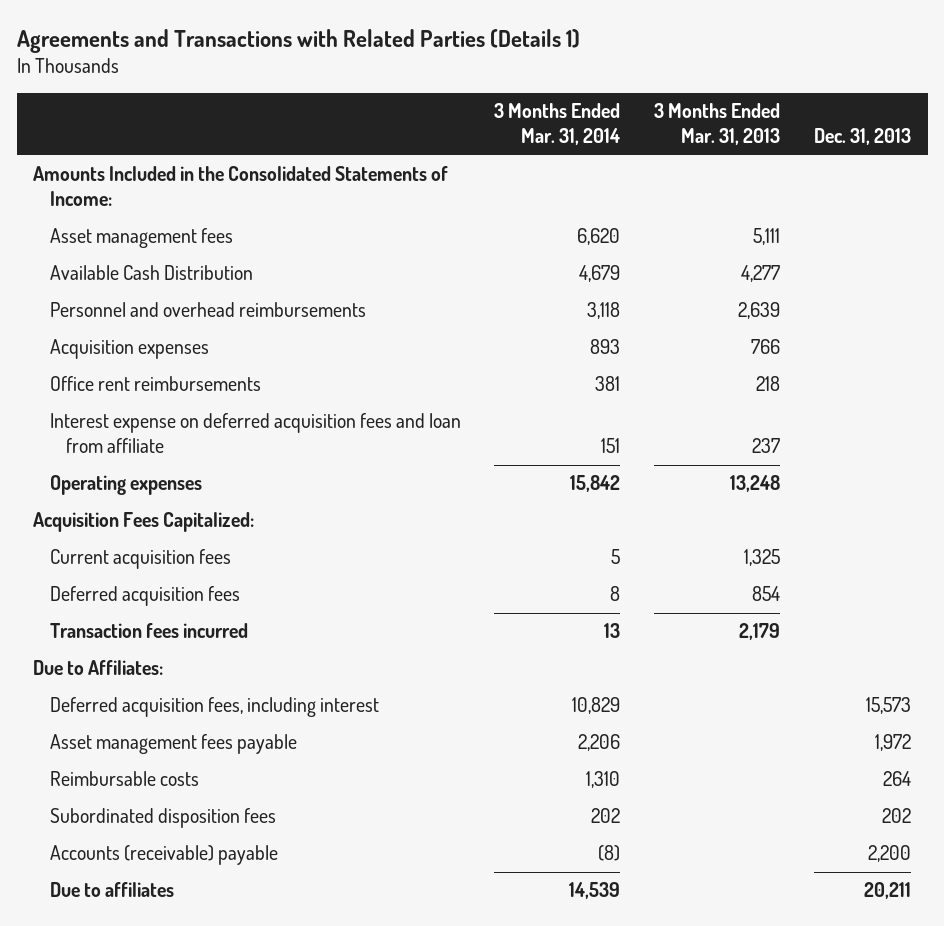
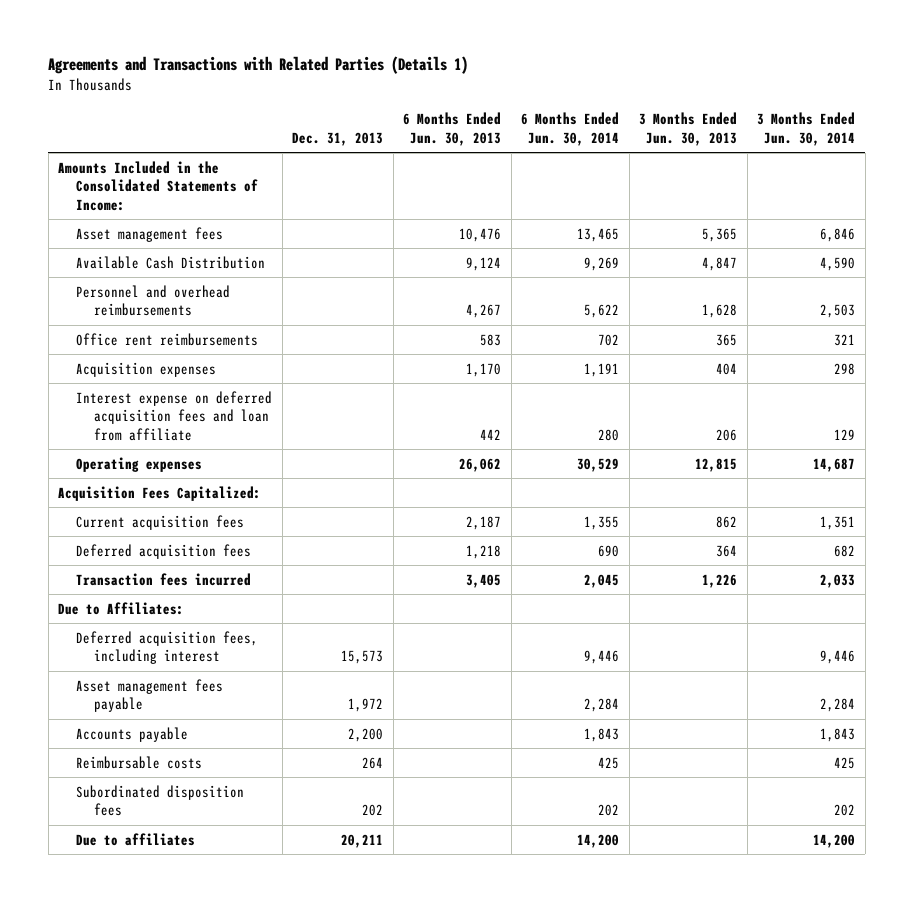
- | 3 Months Ended Mar. 31, 2014 | 3 Months Ended Mar. 31, 2013 | Dec. 31, 2013
+ | Dec. 31, 2013 | 6 Months Ended Jun. 30, 2013 | 6 Months Ended Jun. 30, 2014 | 3 Months Ended Jun. 30, 2013 | 3 Months Ended Jun. 30, 2014
moved down: Acquisition expenses | | 1,170 | 1,191 | 404 | 298
+ Accounts payable | 2,200 | | 1,843 | | 1,843
- Accounts (receivable) payable | (8) | | 2,200

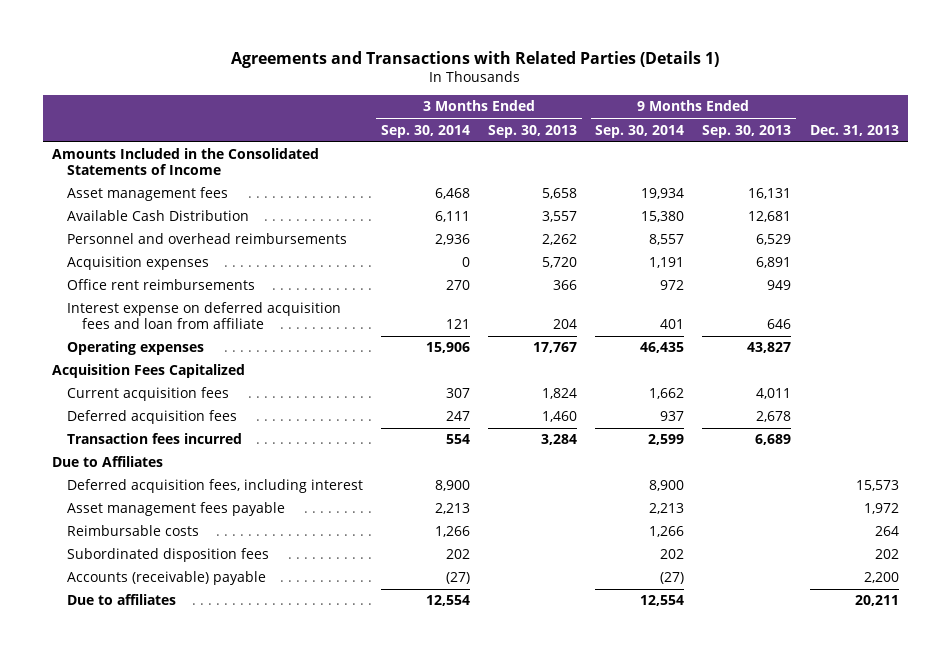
- | Dec. 31, 2013 | 6 Months Ended Jun. 30, 2013 | 6 Months Ended Jun. 30, 2014 | 3 Months Ended Jun. 30, 2013 | 3 Months Ended Jun. 30, 2014
+ | 3 Months Ended Sep. 30, 2014 | 3 Months Ended Sep. 30, 2013 | 9 Months Ended Sep. 30, 2014 | 9 Months Ended Sep. 30, 2013 | Dec. 31, 2013
- Amounts Included in the Consolidated Statements of Income:
+ Amounts Included in the Consolidated Statements of Income
moved down: Office rent reimbursements | 270 | 366 | 972 | 949 |
- Acquisition Fees Capitalized:
+ Acquisition Fees Capitalized
- Due to Affiliates:
+ Due to Affiliates
- Accounts payable | 2,200 | | 1,843 | | 1,843
+ Accounts (receivable) payable | (27) | | (27) | | 2,200

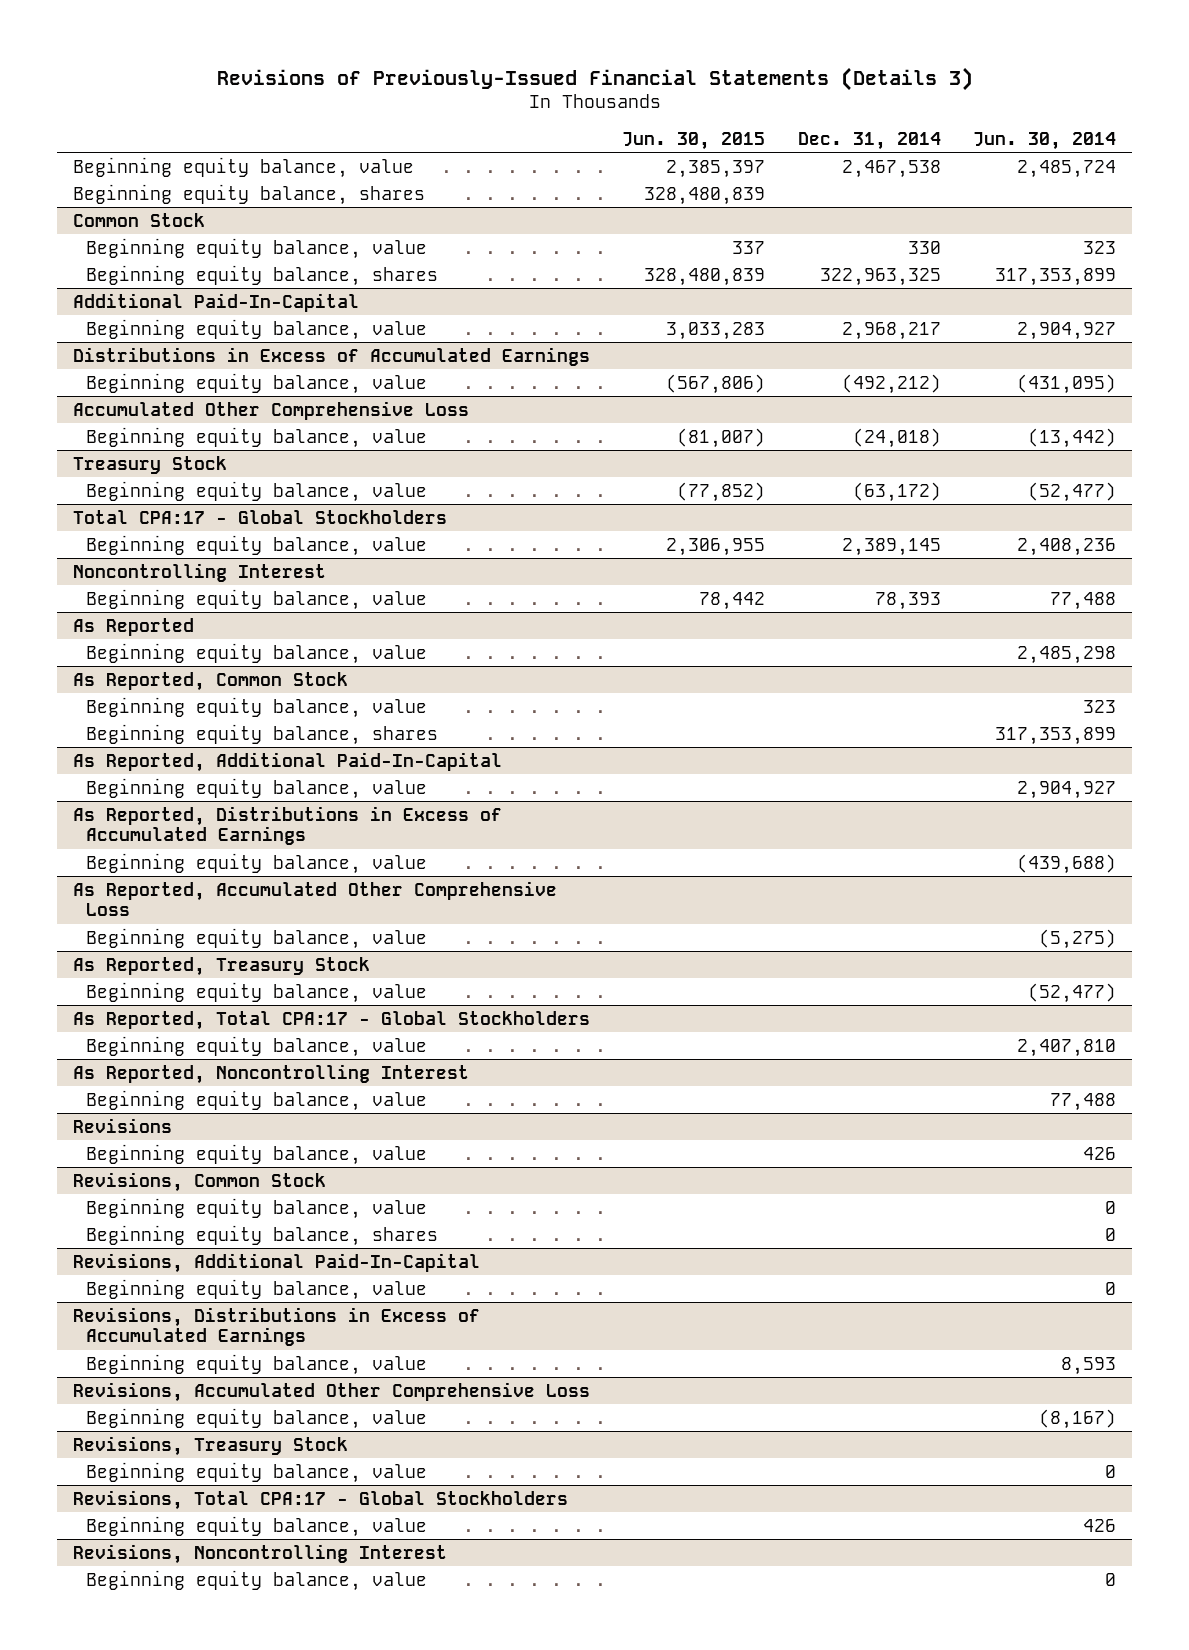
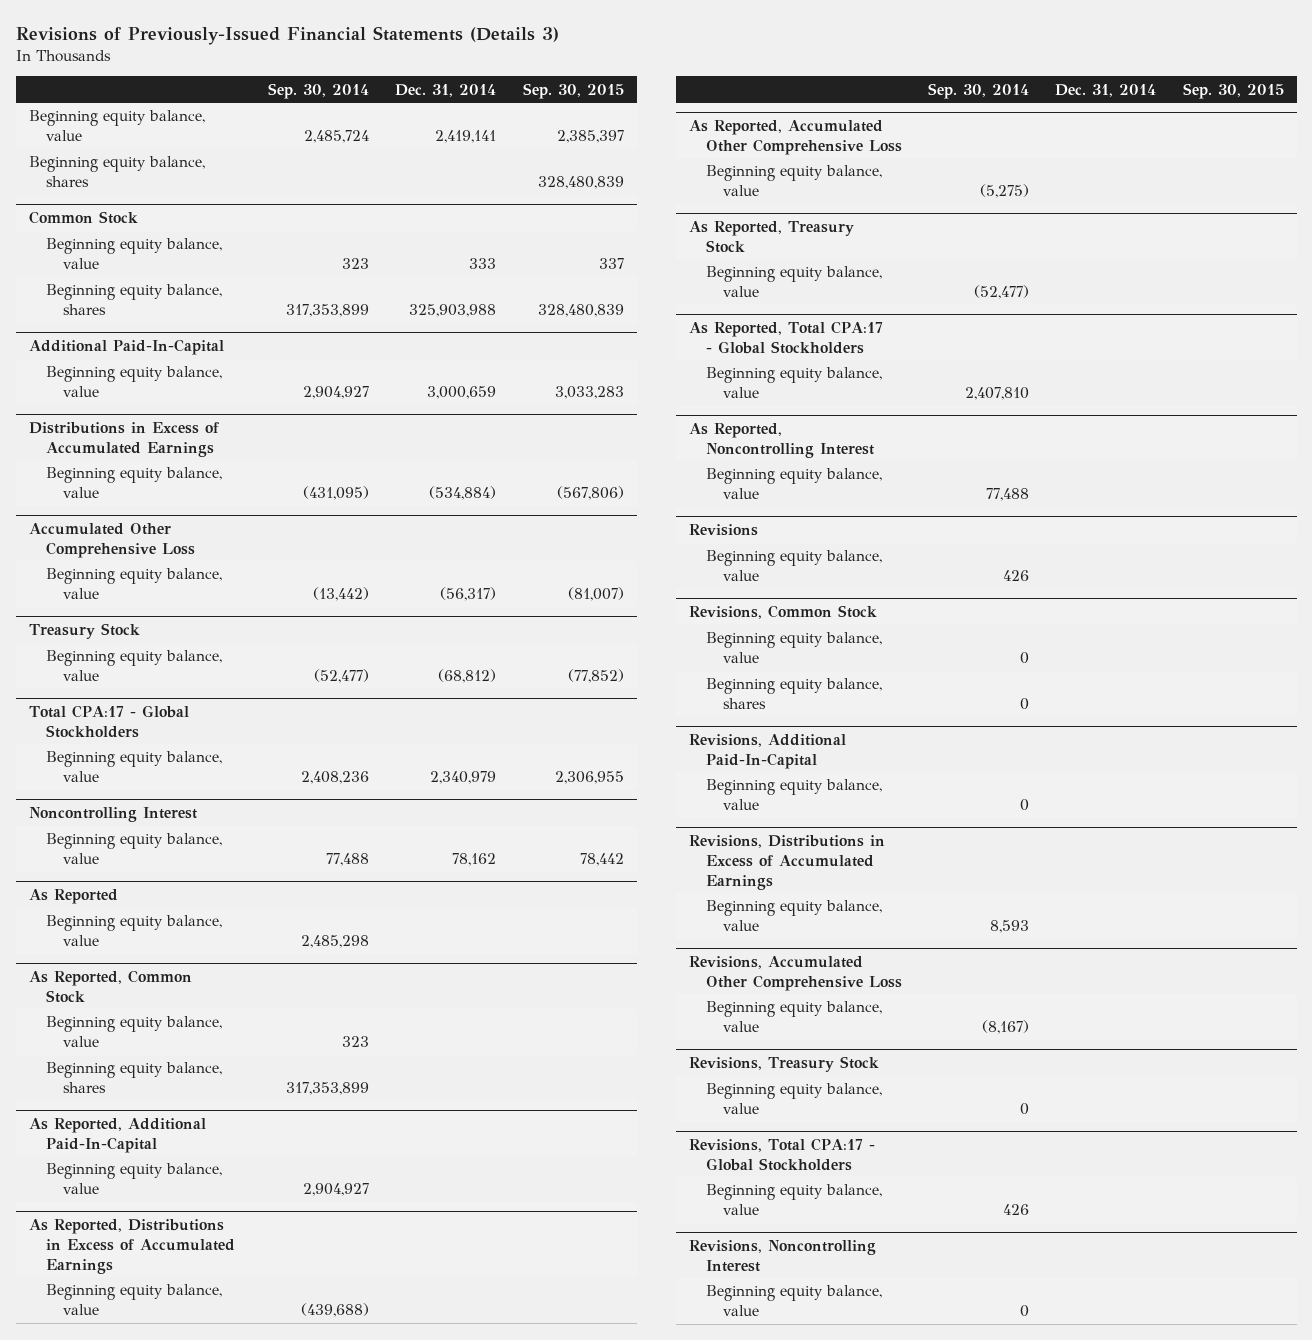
- | Jun. 30, 2015 | Dec. 31, 2014 | Jun. 30, 2014
+ | Sep. 30, 2014 | Dec. 31, 2014 | Sep. 30, 2015
- Beginning equity balance, value | 2,385,397 | 2,467,538 | 2,485,724
+ Beginning equity balance, value | 2,485,724 | 2,419,141 | 2,385,397
@ Common Stock
- Beginning equity balance, value | 337 | 330 | 323
- Beginning equity balance, shares | 328,480,839 | 322,963,325 | 317,353,899
+ Beginning equity balance, value | 323 | 333 | 337
+ Beginning equity balance, shares | 317,353,899 | 325,903,988 | 328,480,839
@ Additional Paid-In-Capital
- Beginning equity balance, value | 3,033,283 | 2,968,217 | 2,904,927
+ Beginning equity balance, value | 2,904,927 | 3,000,659 | 3,033,283
@ Distributions in Excess of Accumulated Earnings
- Beginning equity balance, value | (567,806) | (492,212) | (431,095)
+ Beginning equity balance, value | (431,095) | (534,884) | (567,806)
@ Accumulated Other Comprehensive Loss
- Beginning equity balance, value | (81,007) | (24,018) | (13,442)
+ Beginning equity balance, value | (13,442) | (56,317) | (81,007)
@ Treasury Stock
- Beginning equity balance, value | (77,852) | (63,172) | (52,477)
+ Beginning equity balance, value | (52,477) | (68,812) | (77,852)
@ Total CPA:17 - Global Stockholders
- Beginning equity balance, value | 2,306,955 | 2,389,145 | 2,408,236
+ Beginning equity balance, value | 2,408,236 | 2,340,979 | 2,306,955
@ Noncontrolling Interest
- Beginning equity balance, value | 78,442 | 78,393 | 77,488
+ Beginning equity balance, value | 77,488 | 78,162 | 78,442

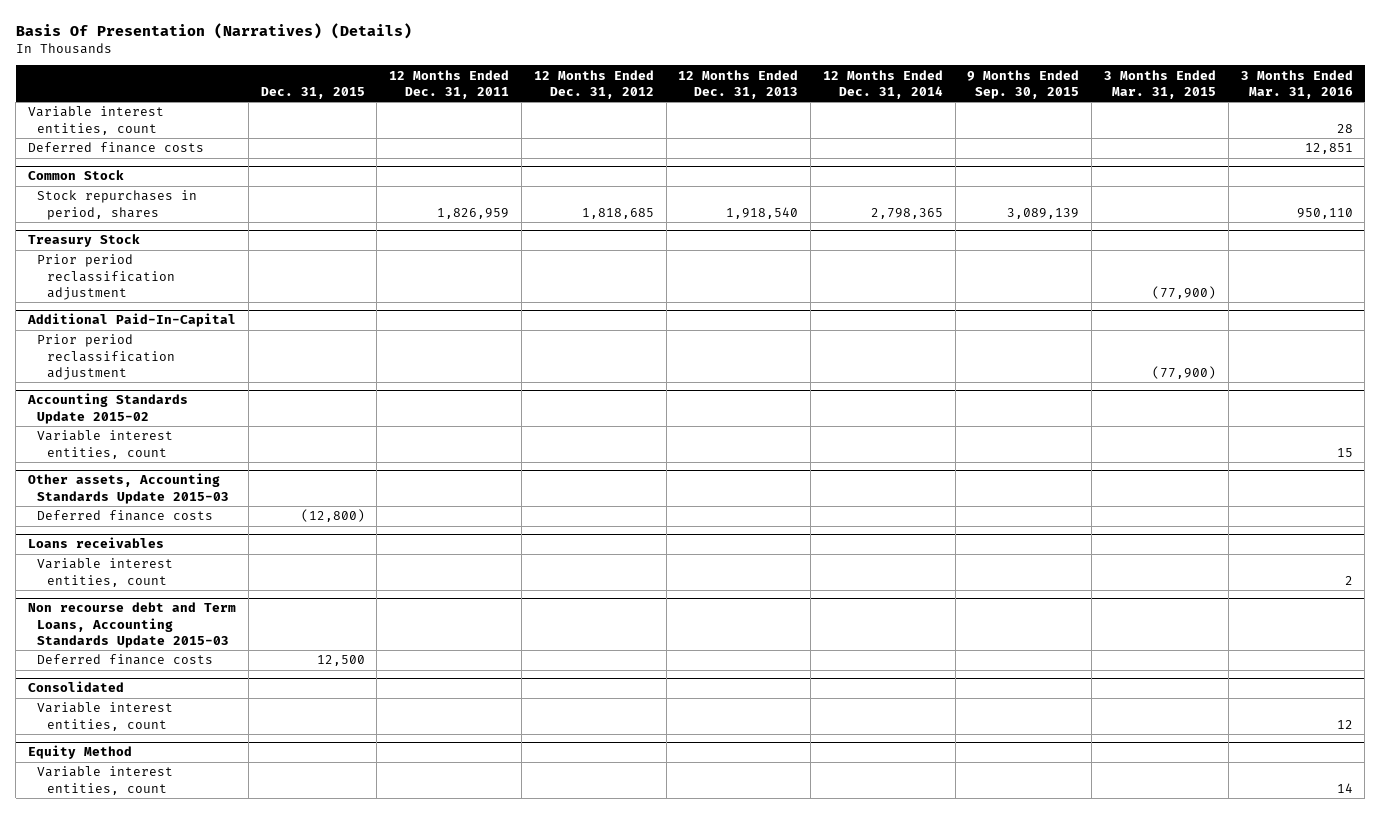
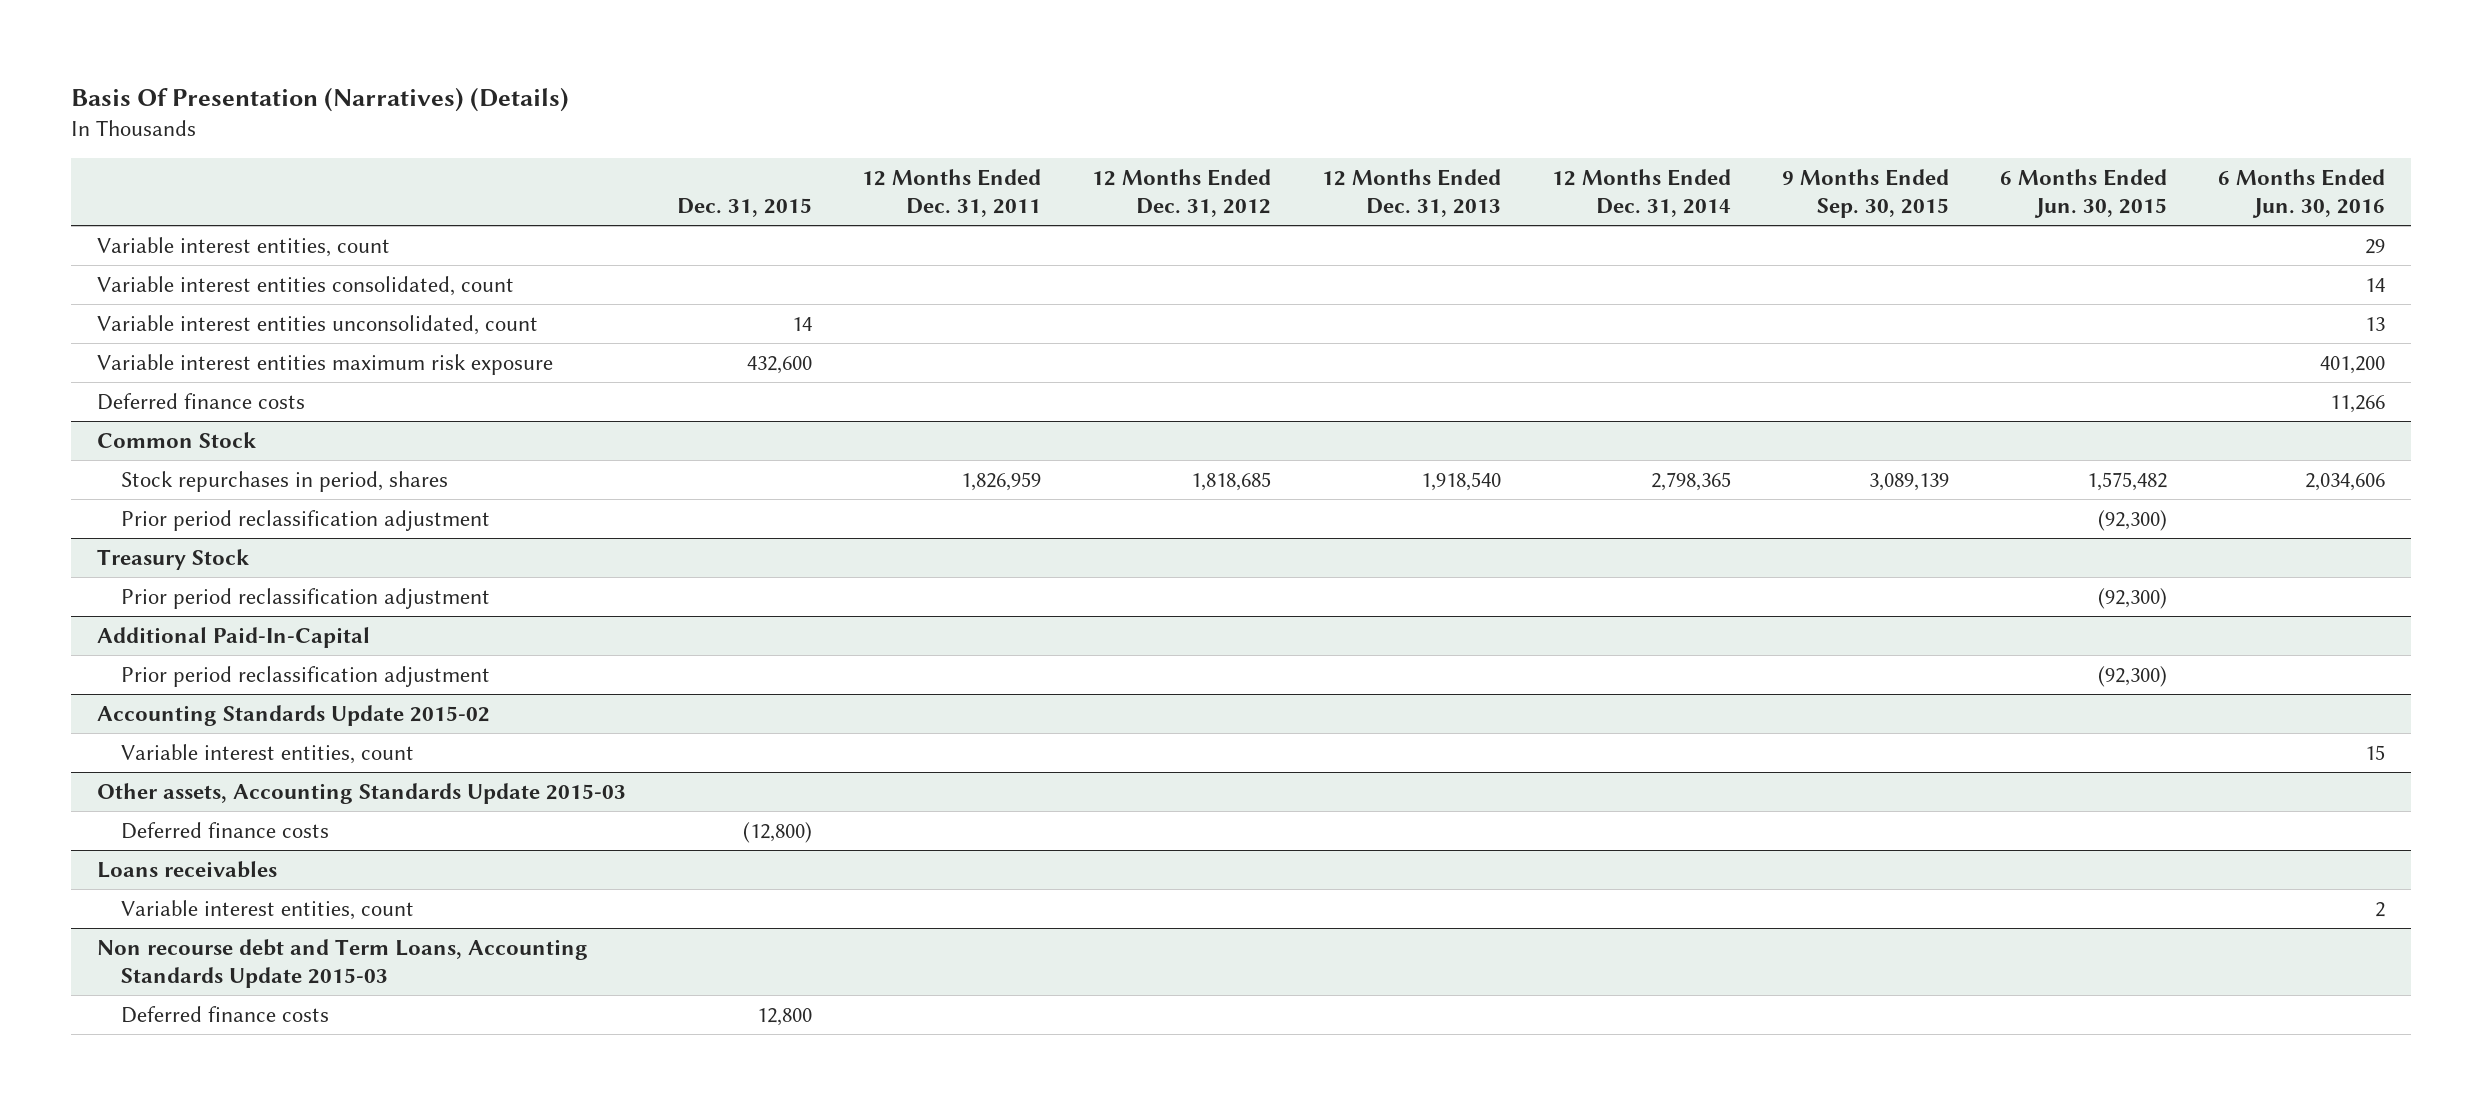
- | Dec. 31, 2015 | 12 Months Ended Dec. 31, 2011 | 12 Months Ended Dec. 31, 2012 | 12 Months Ended Dec. 31, 2013 | 12 Months Ended Dec. 31, 2014 | 9 Months Ended Sep. 30, 2015 | 3 Months Ended Mar. 31, 2015 | 3 Months Ended Mar. 31, 2016
+ | Dec. 31, 2015 | 12 Months Ended Dec. 31, 2011 | 12 Months Ended Dec. 31, 2012 | 12 Months Ended Dec. 31, 2013 | 12 Months Ended Dec. 31, 2014 | 9 Months Ended Sep. 30, 2015 | 6 Months Ended Jun. 30, 2015 | 6 Months Ended Jun. 30, 2016
+ Variable interest entities consolidated, count | | | | | | | | 14
+ Variable interest entities unconsolidated, count | 14 | | | | | | | 13
+ Variable interest entities maximum risk exposure | 432,600 | | | | | | | 401,200
@ Common Stock
+ Prior period reclassification adjustment | | | | | | | (92,300) |
@ Non recourse debt and Term Loans, Accounting Standards Update 2015-03
- Deferred finance costs | 12,500 | | | | | | |
- Consolidated
- Variable interest entities, count | | | | | | | | 12
- Equity Method
- Variable interest entities, count | | | | | | | | 14
@ Non recourse debt and Term Loans, Accounting Standards Update 2015-03
+ Deferred finance costs | 12,800 | | | | | | |

